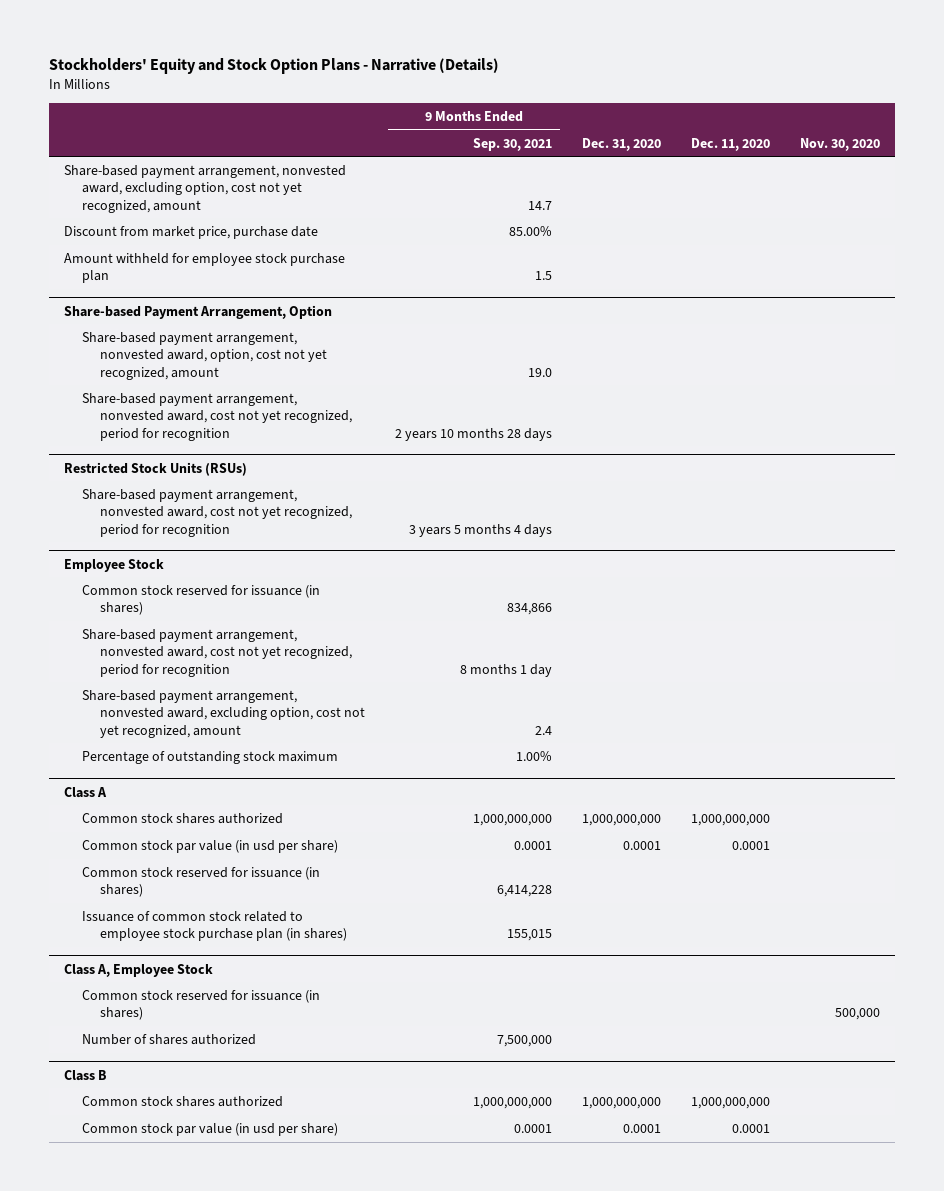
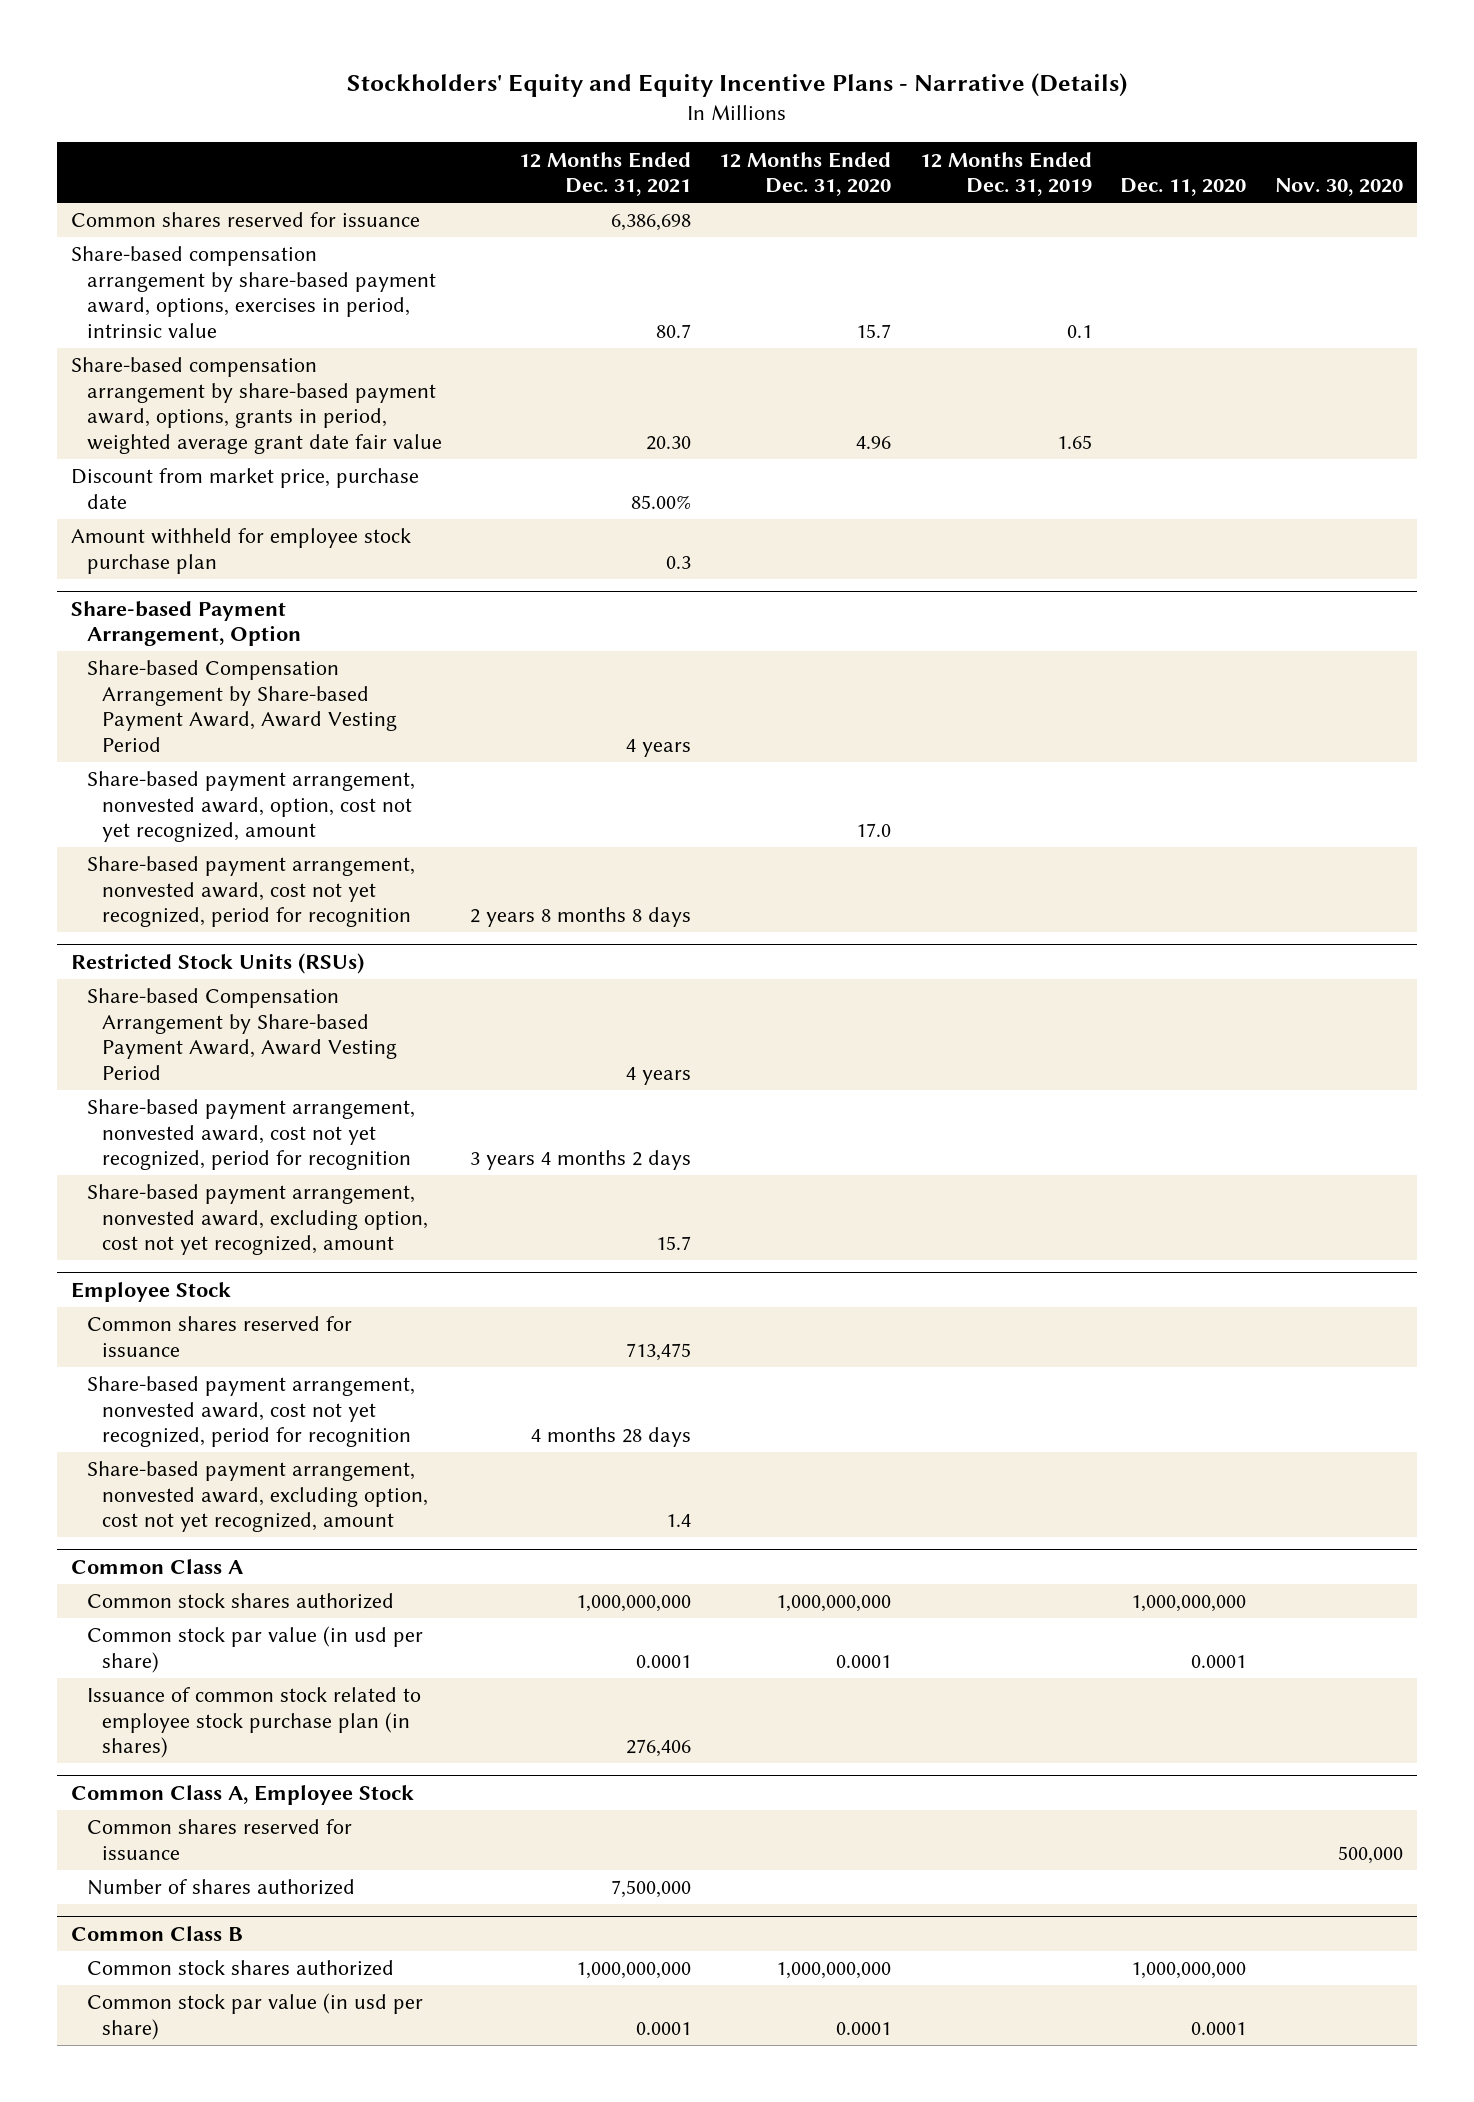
- Stockholders' Equity and Stock Option Plans - Narrative (Details)
+ Stockholders' Equity and Equity Incentive Plans - Narrative (Details)
- | 9 Months Ended Sep. 30, 2021 | Dec. 31, 2020 | Dec. 11, 2020 | Nov. 30, 2020
+ | 12 Months Ended Dec. 31, 2021 | 12 Months Ended Dec. 31, 2020 | 12 Months Ended Dec. 31, 2019 | Dec. 11, 2020 | Nov. 30, 2020
- Share-based payment arrangement, nonvested award, excluding option, cost not yet recognized, amount | 14.7 | | |
+ Common shares reserved for issuance | 6,386,698 | | | |
+ Share-based compensation arrangement by share-based payment award, options, exercises in period, intrinsic value | 80.7 | 15.7 | 0.1 | |
+ Share-based compensation arrangement by share-based payment award, options, grants in period, weighted average grant date fair value | 20.30 | 4.96 | 1.65 | |
@ Share-based Payment Arrangement, Option
+ Share-based Compensation Arrangement by Share-based Payment Award, Award Vesting Period | 4 years | | | |
@ Restricted Stock Units (RSUs)
+ Share-based Compensation Arrangement by Share-based Payment Award, Award Vesting Period | 4 years | | | |
+ Share-based payment arrangement, nonvested award, excluding option, cost not yet recognized, amount | 15.7 | | | |
@ Employee Stock
- Common stock reserved for issuance (in shares) | 834,866 | | |
+ Common shares reserved for issuance | 713,475 | | | |
- Percentage of outstanding stock maximum | 1.00% | | |
- Class A
+ Common Class A
- Common stock reserved for issuance (in shares) | 6,414,228 | | |
- Class A, Employee Stock
- Common stock reserved for issuance (in shares) | | | | 500,000
+ Common Class A, Employee Stock
+ Common shares reserved for issuance | | | | | 500,000
- Class B
+ Common Class B

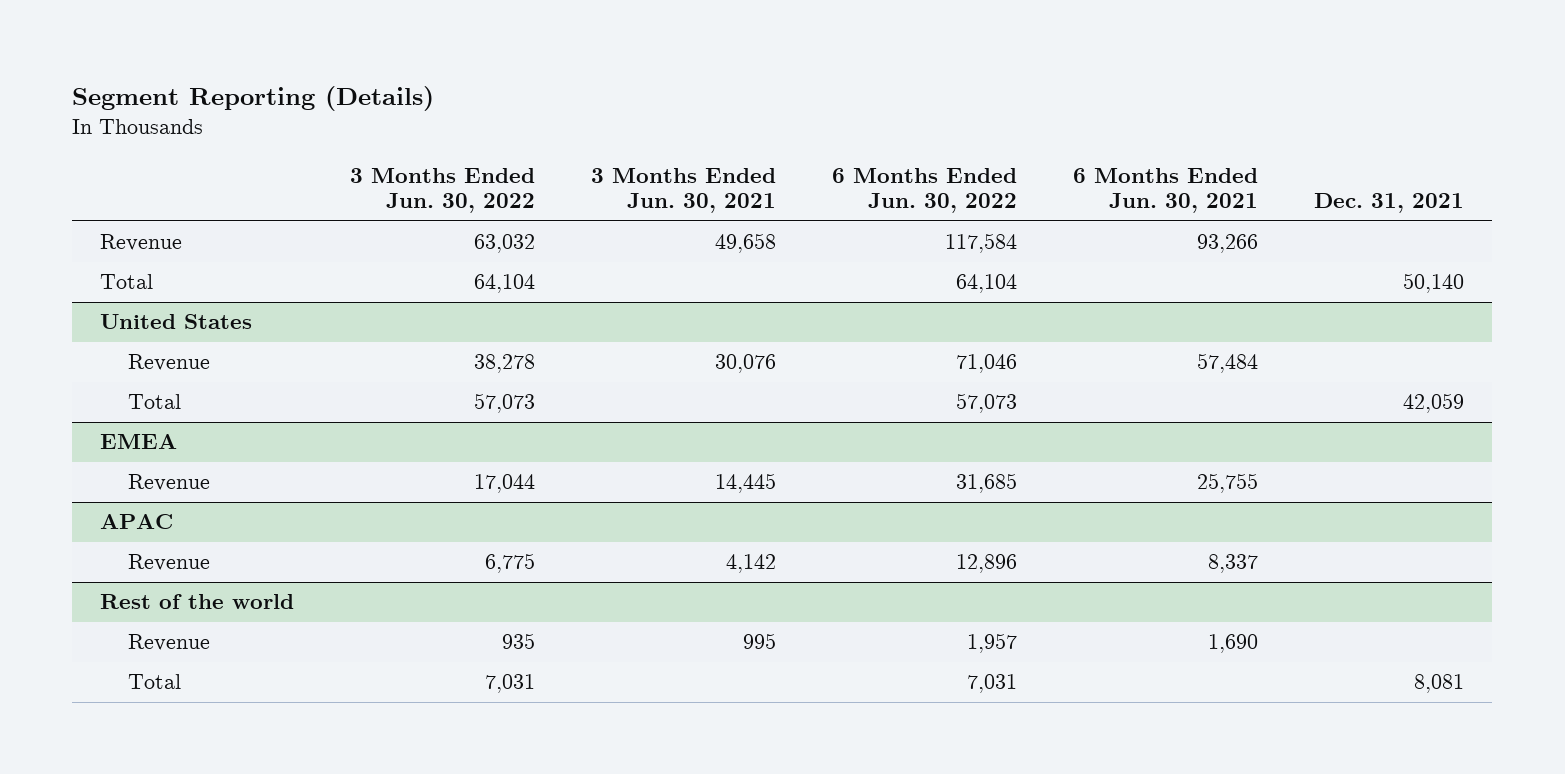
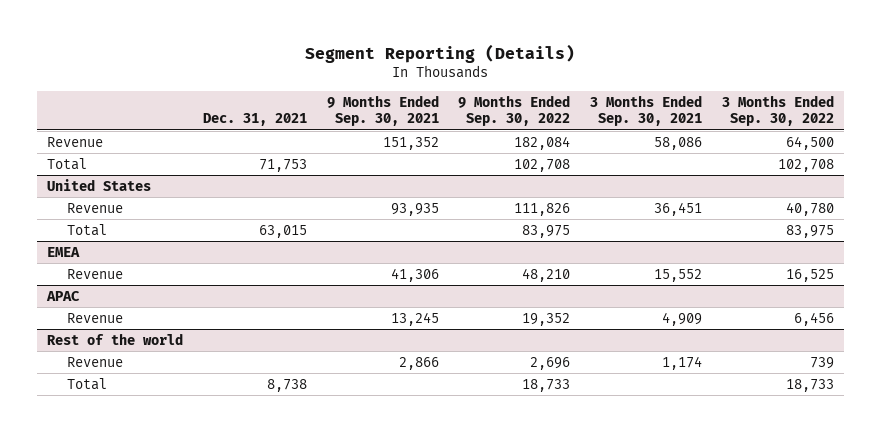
- | 3 Months Ended Jun. 30, 2022 | 3 Months Ended Jun. 30, 2021 | 6 Months Ended Jun. 30, 2022 | 6 Months Ended Jun. 30, 2021 | Dec. 31, 2021
+ | Dec. 31, 2021 | 9 Months Ended Sep. 30, 2021 | 9 Months Ended Sep. 30, 2022 | 3 Months Ended Sep. 30, 2021 | 3 Months Ended Sep. 30, 2022
- Total | 64,104 | | 64,104 | | 50,140
+ Total | 71,753 | | 102,708 | | 102,708
@ United States
- Total | 57,073 | | 57,073 | | 42,059
+ Total | 63,015 | | 83,975 | | 83,975
@ Rest of the world
- Total | 7,031 | | 7,031 | | 8,081
+ Total | 8,738 | | 18,733 | | 18,733

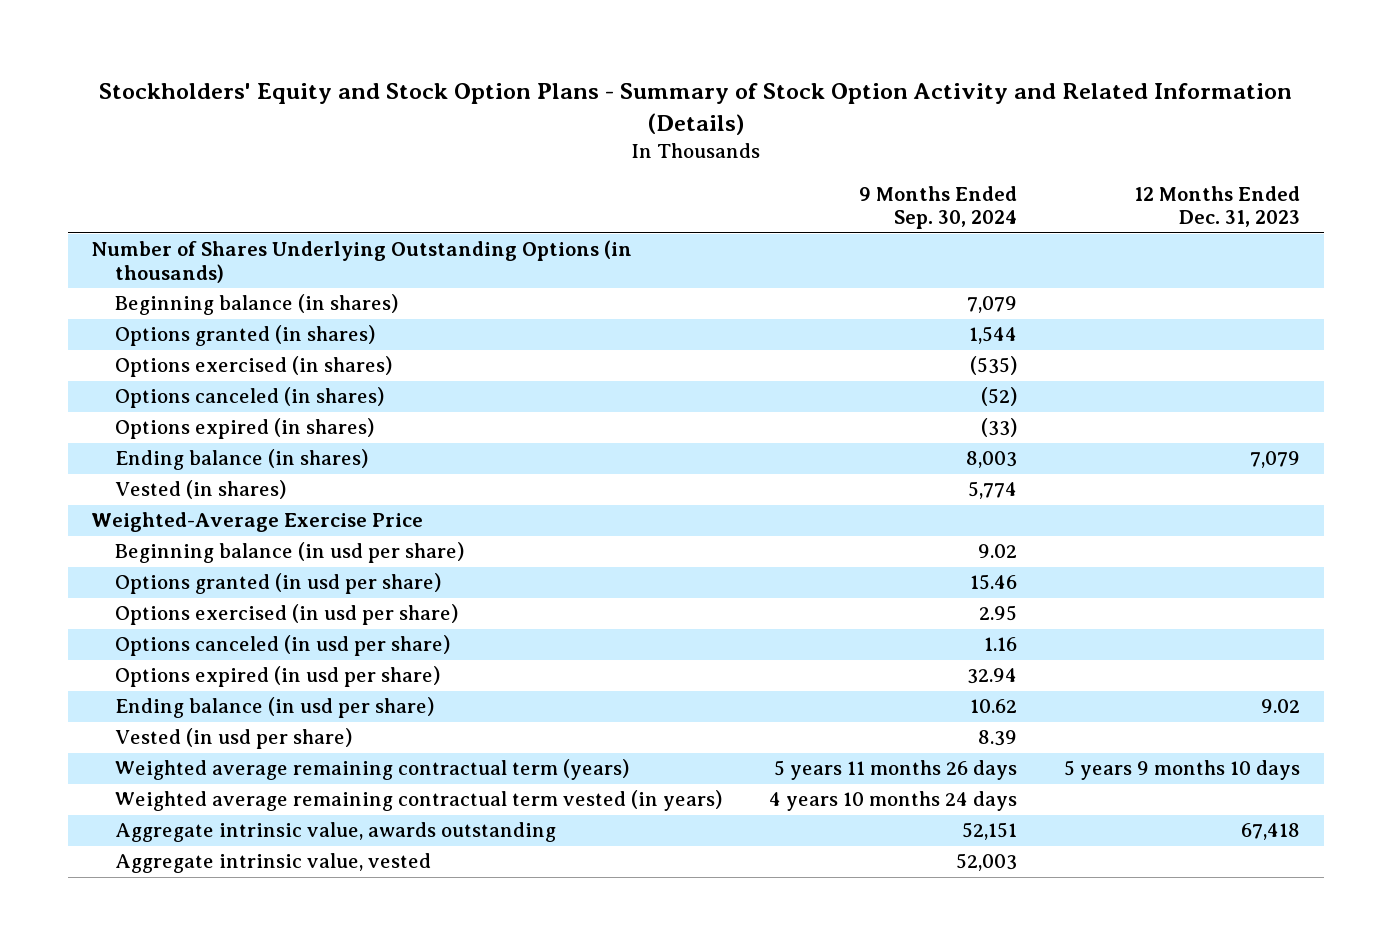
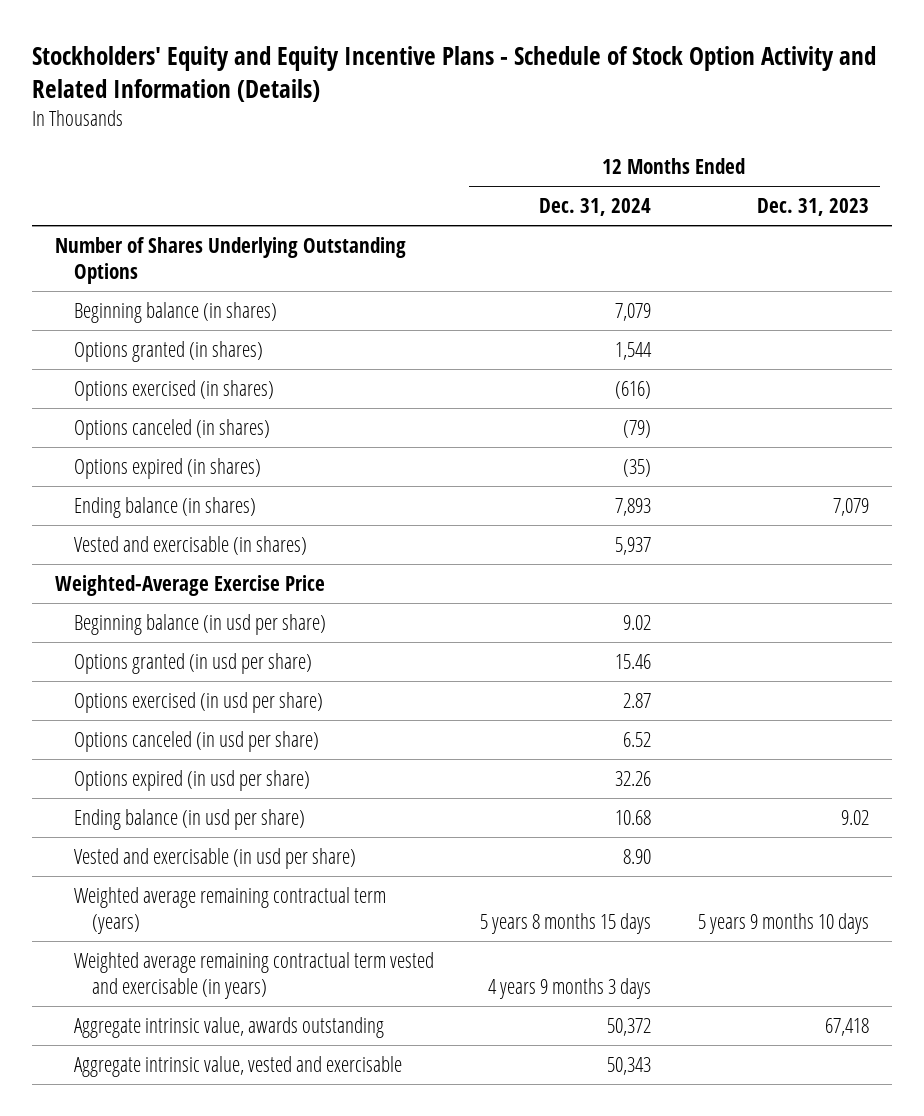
- Stockholders' Equity and Stock Option Plans - Summary of Stock Option Activity and Related Information (Details)
+ Stockholders' Equity and Equity Incentive Plans - Schedule of Stock Option Activity and Related Information (Details)
- | 9 Months Ended Sep. 30, 2024 | 12 Months Ended Dec. 31, 2023
+ | 12 Months Ended Dec. 31, 2024 | 12 Months Ended Dec. 31, 2023
- Number of Shares Underlying Outstanding Options (in thousands)
+ Number of Shares Underlying Outstanding Options
- Vested (in shares) | 5,774 |
+ Vested and exercisable (in shares) | 5,937 |
- Vested (in usd per share) | 8.39 |
+ Vested and exercisable (in usd per share) | 8.90 |
- Weighted average remaining contractual term vested (in years) | 4 years 10 months 24 days |
+ Weighted average remaining contractual term vested and exercisable (in years) | 4 years 9 months 3 days |
- Aggregate intrinsic value, vested | 52,003 |
+ Aggregate intrinsic value, vested and exercisable | 50,343 |

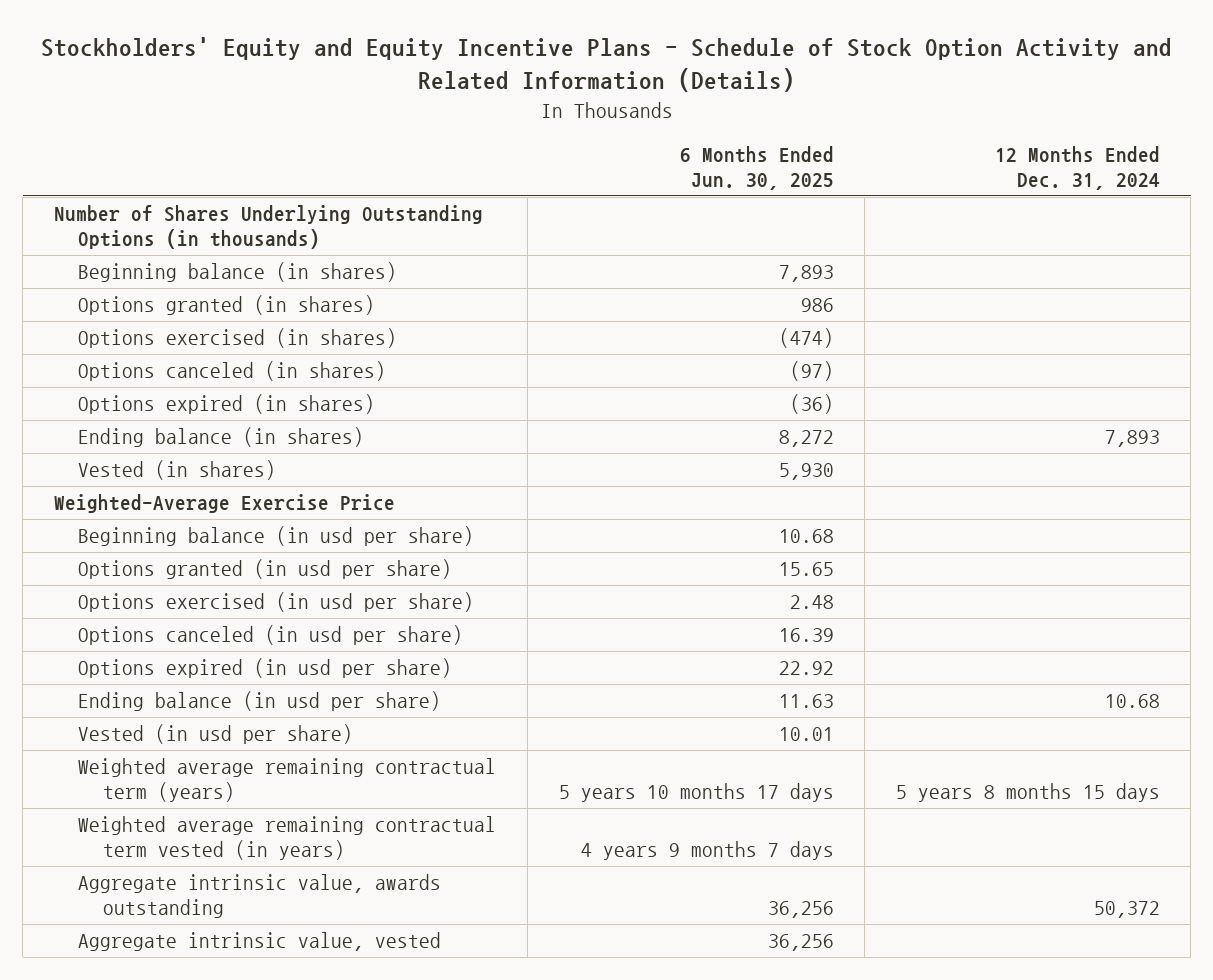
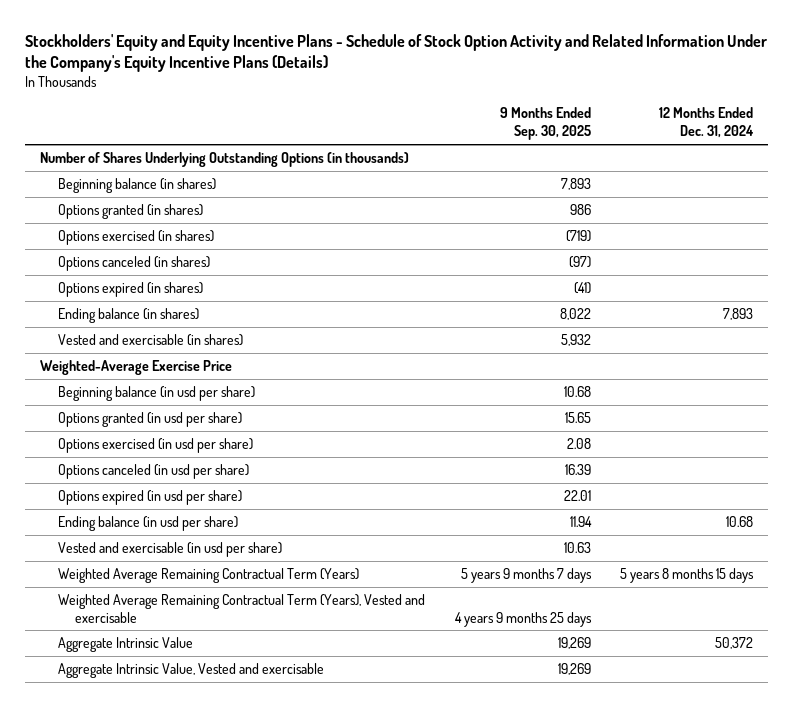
- Stockholders' Equity and Equity Incentive Plans - Schedule of Stock Option Activity and Related Information (Details)
+ Stockholders' Equity and Equity Incentive Plans - Schedule of Stock Option Activity and Related Information Under the Company's Equity Incentive Plans (Details)
- | 6 Months Ended Jun. 30, 2025 | 12 Months Ended Dec. 31, 2024
+ | 9 Months Ended Sep. 30, 2025 | 12 Months Ended Dec. 31, 2024
- Vested (in shares) | 5,930 |
+ Vested and exercisable (in shares) | 5,932 |
- Vested (in usd per share) | 10.01 |
- Weighted average remaining contractual term (years) | 5 years 10 months 17 days | 5 years 8 months 15 days
- Weighted average remaining contractual term vested (in years) | 4 years 9 months 7 days |
- Aggregate intrinsic value, awards outstanding | 36,256 | 50,372
- Aggregate intrinsic value, vested | 36,256 |
+ Vested and exercisable (in usd per share) | 10.63 |
+ Weighted Average Remaining Contractual Term (Years) | 5 years 9 months 7 days | 5 years 8 months 15 days
+ Weighted Average Remaining Contractual Term (Years), Vested and exercisable | 4 years 9 months 25 days |
+ Aggregate Intrinsic Value | 19,269 | 50,372
+ Aggregate Intrinsic Value, Vested and exercisable | 19,269 |

